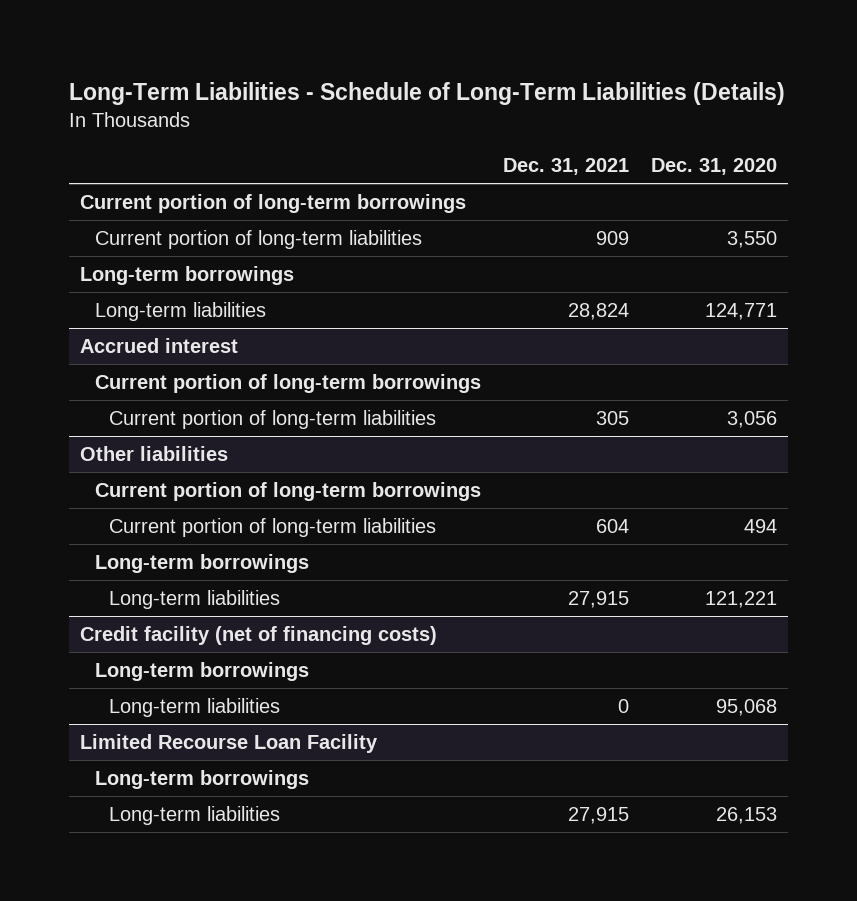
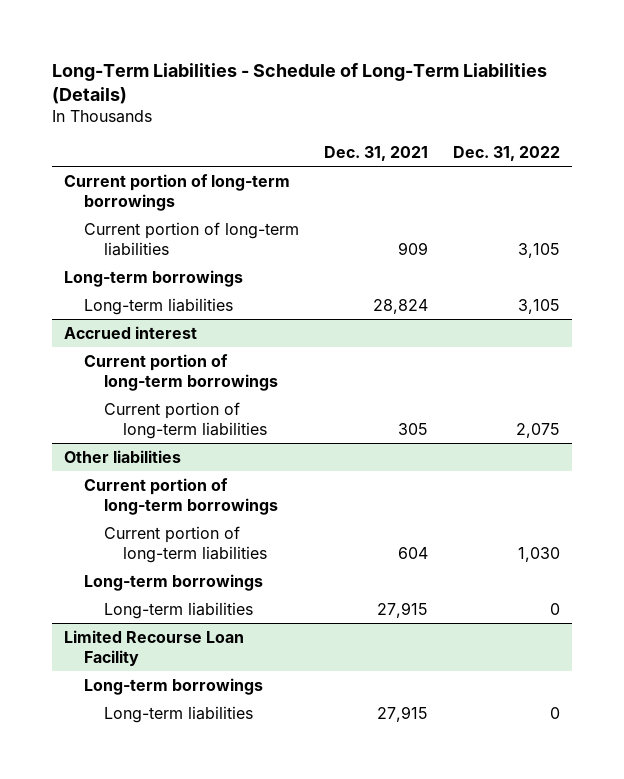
- | Dec. 31, 2021 | Dec. 31, 2020
+ | Dec. 31, 2021 | Dec. 31, 2022
- Credit facility (net of financing costs)
- Long-term borrowings
- Long-term liabilities | 0 | 95,068

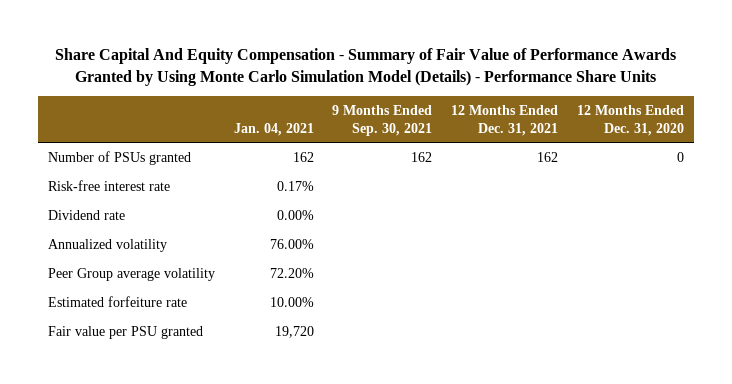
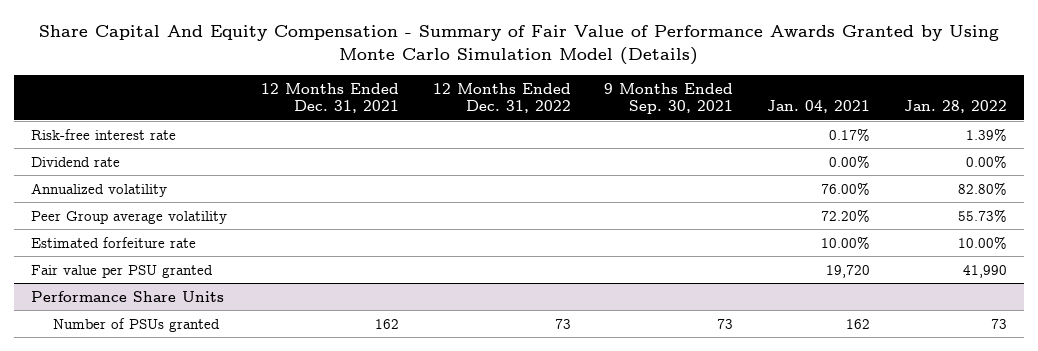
- Share Capital And Equity Compensation - Summary of Fair Value of Performance Awards Granted by Using Monte Carlo Simulation Model (Details) - Performance Share Units
+ Share Capital And Equity Compensation - Summary of Fair Value of Performance Awards Granted by Using Monte Carlo Simulation Model (Details)
- | Jan. 04, 2021 | 9 Months Ended Sep. 30, 2021 | 12 Months Ended Dec. 31, 2021 | 12 Months Ended Dec. 31, 2020
+ | 12 Months Ended Dec. 31, 2021 | 12 Months Ended Dec. 31, 2022 | 9 Months Ended Sep. 30, 2021 | Jan. 04, 2021 | Jan. 28, 2022
- Number of PSUs granted | 162 | 162 | 162 | 0
+ Performance Share Units
+ Number of PSUs granted | 162 | 73 | 73 | 162 | 73

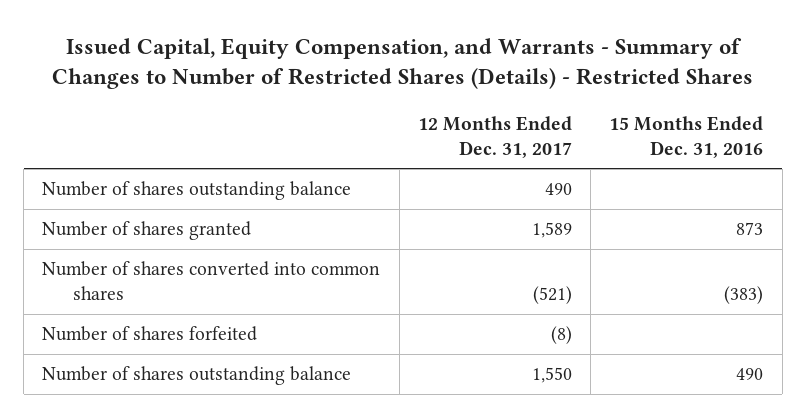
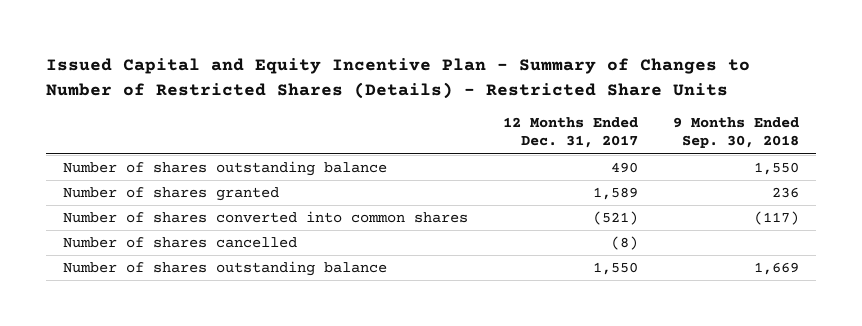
- Issued Capital, Equity Compensation, and Warrants - Summary of Changes to Number of Restricted Shares (Details) - Restricted Shares
+ Issued Capital and Equity Incentive Plan - Summary of Changes to Number of Restricted Shares (Details) - Restricted Share Units
- | 12 Months Ended Dec. 31, 2017 | 15 Months Ended Dec. 31, 2016
+ | 12 Months Ended Dec. 31, 2017 | 9 Months Ended Sep. 30, 2018
- Number of shares forfeited | (8) |
+ Number of shares cancelled | (8) |

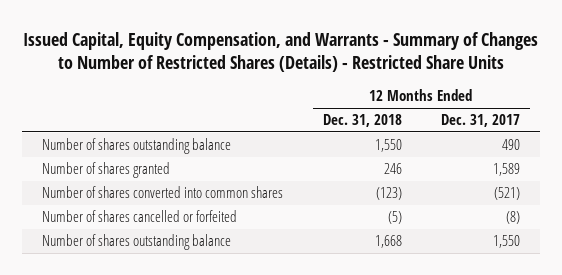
- Issued Capital and Equity Incentive Plan - Summary of Changes to Number of Restricted Shares (Details) - Restricted Share Units
+ Issued Capital, Equity Compensation, and Warrants - Summary of Changes to Number of Restricted Shares (Details) - Restricted Share Units
- | 12 Months Ended Dec. 31, 2017 | 9 Months Ended Sep. 30, 2018
+ | 12 Months Ended Dec. 31, 2018 | 12 Months Ended Dec. 31, 2017
- Number of shares cancelled | (8) |
+ Number of shares cancelled or forfeited | (5) | (8)

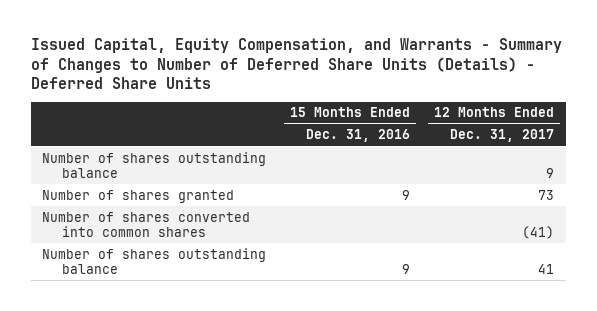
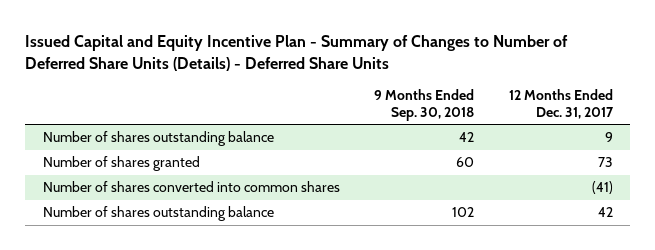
- Issued Capital, Equity Compensation, and Warrants - Summary of Changes to Number of Deferred Share Units (Details) - Deferred Share Units
+ Issued Capital and Equity Incentive Plan - Summary of Changes to Number of Deferred Share Units (Details) - Deferred Share Units
- | 15 Months Ended Dec. 31, 2016 | 12 Months Ended Dec. 31, 2017
+ | 9 Months Ended Sep. 30, 2018 | 12 Months Ended Dec. 31, 2017
- Number of shares outstanding balance | 9 | 41
+ Number of shares outstanding balance | 102 | 42

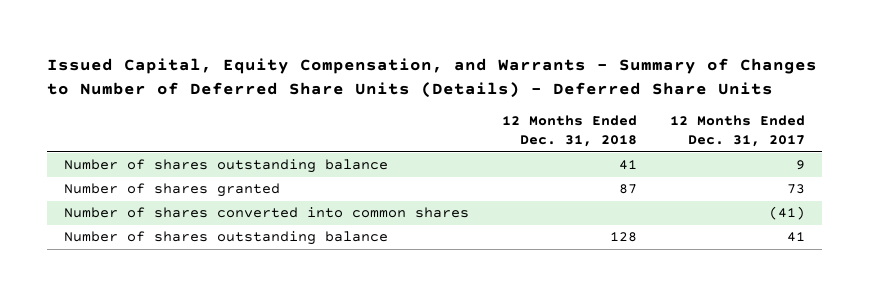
- Issued Capital and Equity Incentive Plan - Summary of Changes to Number of Deferred Share Units (Details) - Deferred Share Units
+ Issued Capital, Equity Compensation, and Warrants - Summary of Changes to Number of Deferred Share Units (Details) - Deferred Share Units
- | 9 Months Ended Sep. 30, 2018 | 12 Months Ended Dec. 31, 2017
+ | 12 Months Ended Dec. 31, 2018 | 12 Months Ended Dec. 31, 2017
- Number of shares outstanding balance | 102 | 42
+ Number of shares outstanding balance | 128 | 41

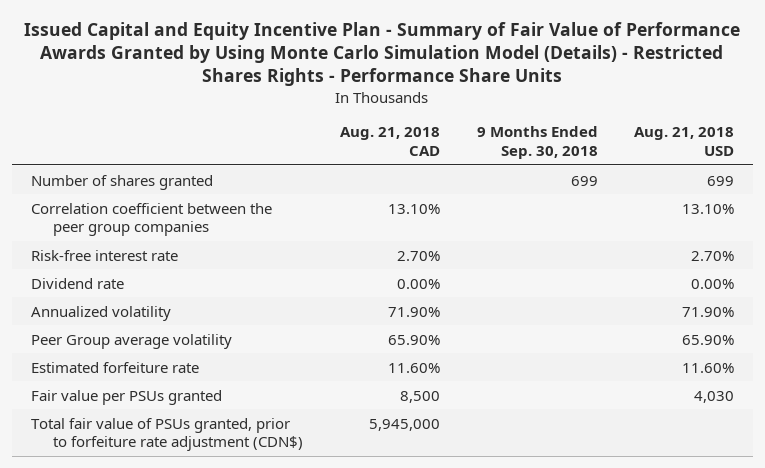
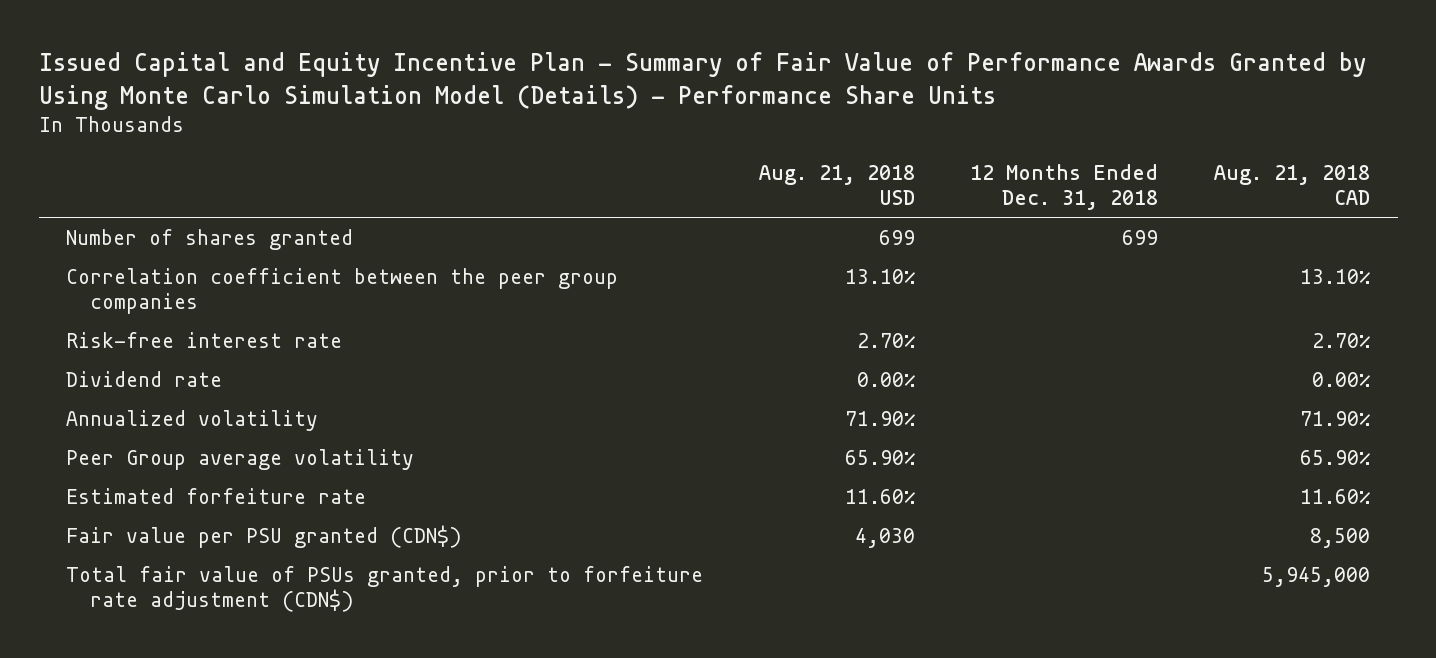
- Issued Capital and Equity Incentive Plan - Summary of Fair Value of Performance Awards Granted by Using Monte Carlo Simulation Model (Details) - Restricted Shares Rights - Performance Share Units
+ Issued Capital and Equity Incentive Plan - Summary of Fair Value of Performance Awards Granted by Using Monte Carlo Simulation Model (Details) - Performance Share Units
- | Aug. 21, 2018 CAD | 9 Months Ended Sep. 30, 2018 | Aug. 21, 2018 USD
+ | Aug. 21, 2018 USD | 12 Months Ended Dec. 31, 2018 | Aug. 21, 2018 CAD
- Fair value per PSUs granted | 8,500 | | 4,030
+ Fair value per PSU granted (CDN$) | 4,030 | | 8,500

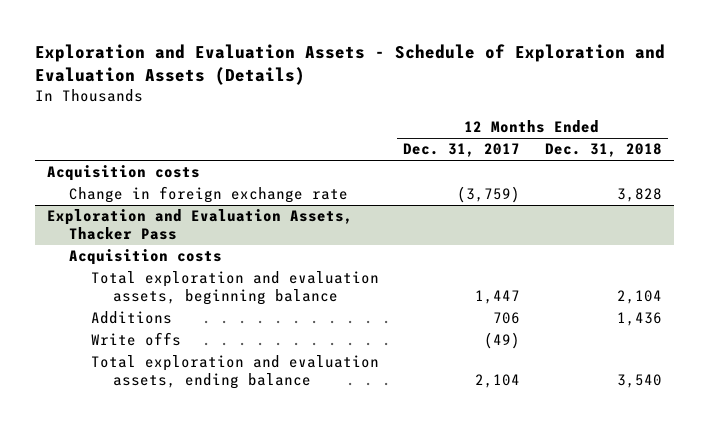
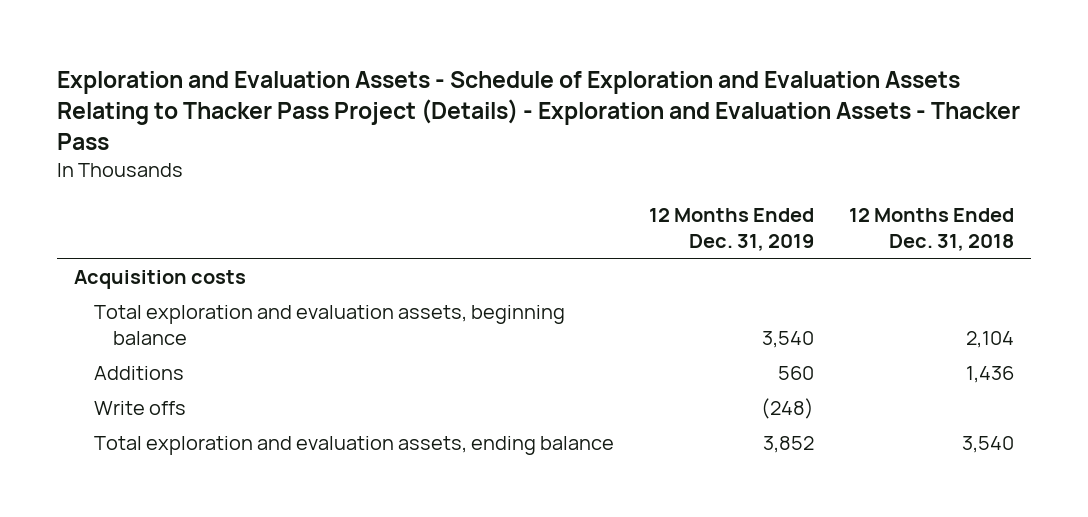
- Exploration and Evaluation Assets - Schedule of Exploration and Evaluation Assets (Details)
+ Exploration and Evaluation Assets - Schedule of Exploration and Evaluation Assets Relating to Thacker Pass Project (Details) - Exploration and Evaluation Assets - Thacker Pass
- | 12 Months Ended Dec. 31, 2017 | 12 Months Ended Dec. 31, 2018
+ | 12 Months Ended Dec. 31, 2019 | 12 Months Ended Dec. 31, 2018
- Change in foreign exchange rate | (3,759) | 3,828
- Exploration and Evaluation Assets, Thacker Pass
- Acquisition costs

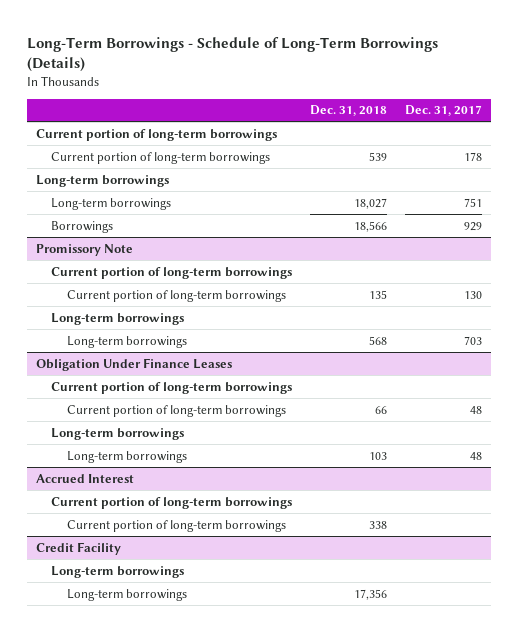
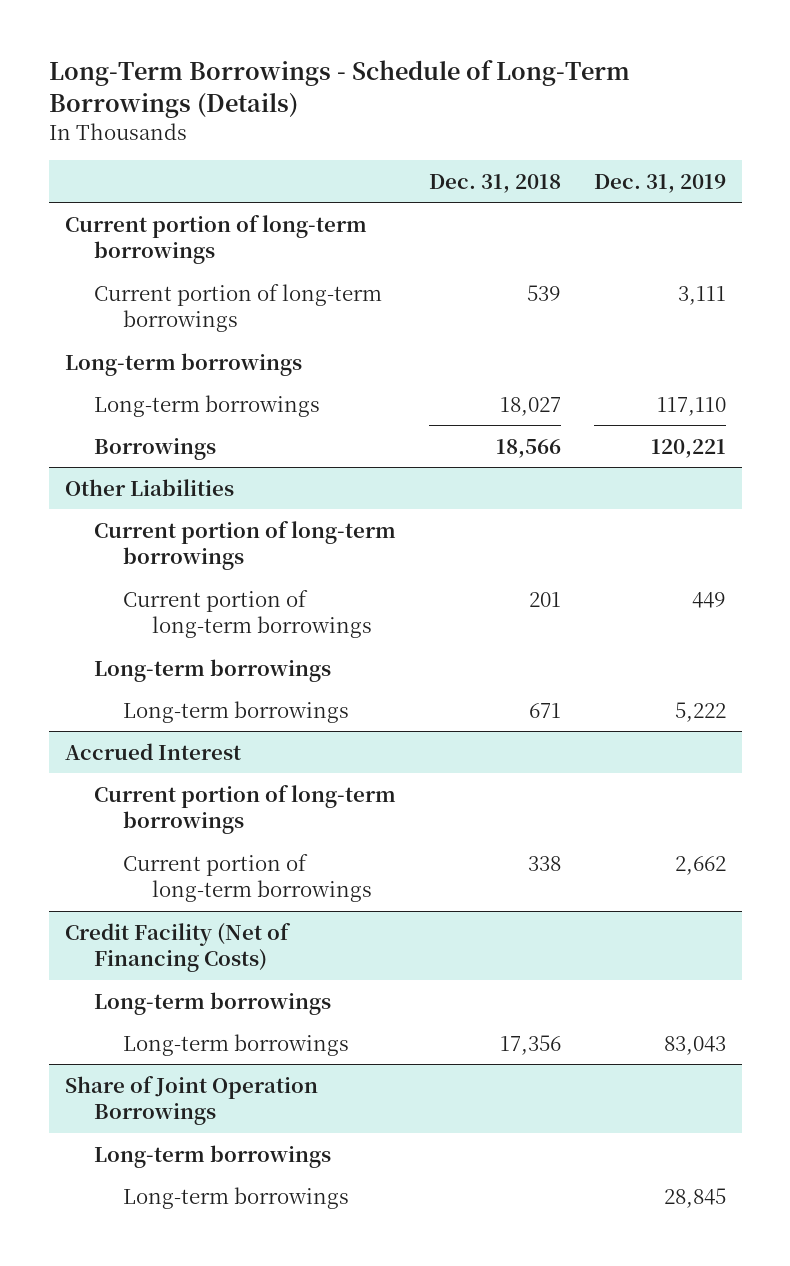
- | Dec. 31, 2018 | Dec. 31, 2017
+ | Dec. 31, 2018 | Dec. 31, 2019
- Promissory Note
- Current portion of long-term borrowings
- Current portion of long-term borrowings | 135 | 130
- Long-term borrowings
- Long-term borrowings | 568 | 703
- Obligation Under Finance Leases
+ Other Liabilities
- Current portion of long-term borrowings | 66 | 48
+ Current portion of long-term borrowings | 201 | 449
- Long-term borrowings | 103 | 48
+ Long-term borrowings | 671 | 5,222
- Credit Facility
+ Credit Facility (Net of Financing Costs)
+ Share of Joint Operation Borrowings
+ Long-term borrowings
+ Long-term borrowings | | 28,845

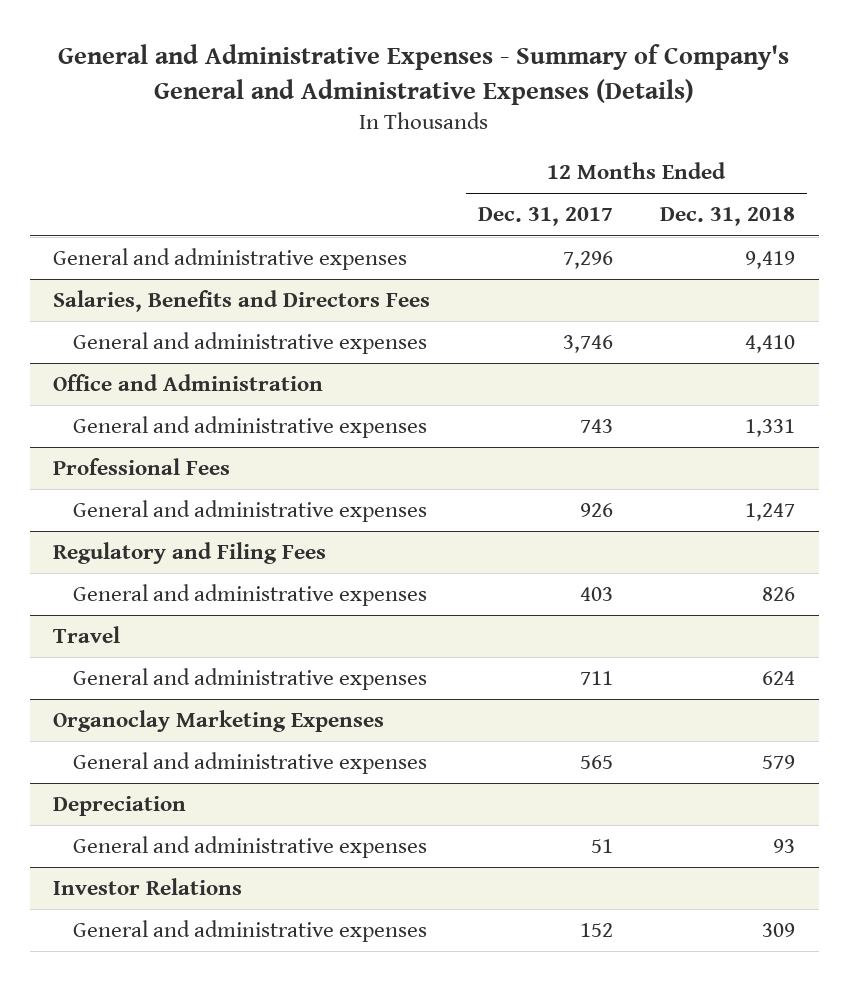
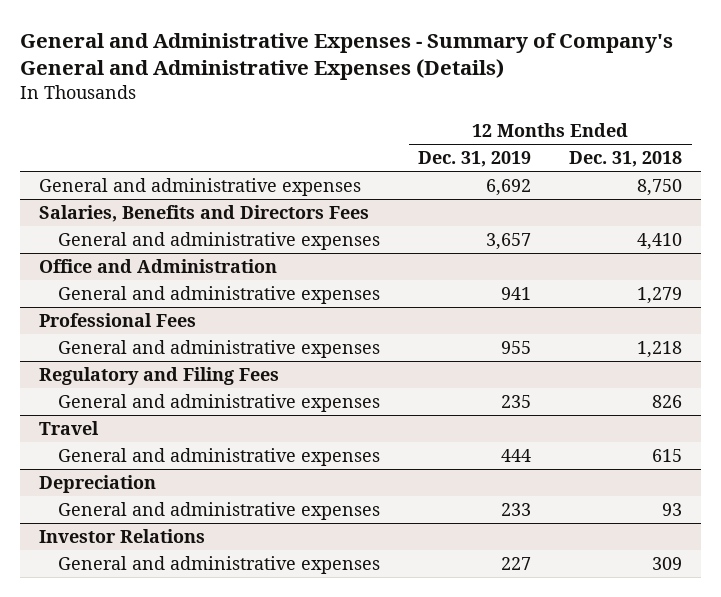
- | 12 Months Ended Dec. 31, 2017 | 12 Months Ended Dec. 31, 2018
+ | 12 Months Ended Dec. 31, 2019 | 12 Months Ended Dec. 31, 2018
- General and administrative expenses | 7,296 | 9,419
+ General and administrative expenses | 6,692 | 8,750
@ Office and Administration
- General and administrative expenses | 743 | 1,331
+ General and administrative expenses | 941 | 1,279
@ Professional Fees
- General and administrative expenses | 926 | 1,247
+ General and administrative expenses | 955 | 1,218
@ Travel
- General and administrative expenses | 711 | 624
- Organoclay Marketing Expenses
- General and administrative expenses | 565 | 579
@ Travel
+ General and administrative expenses | 444 | 615

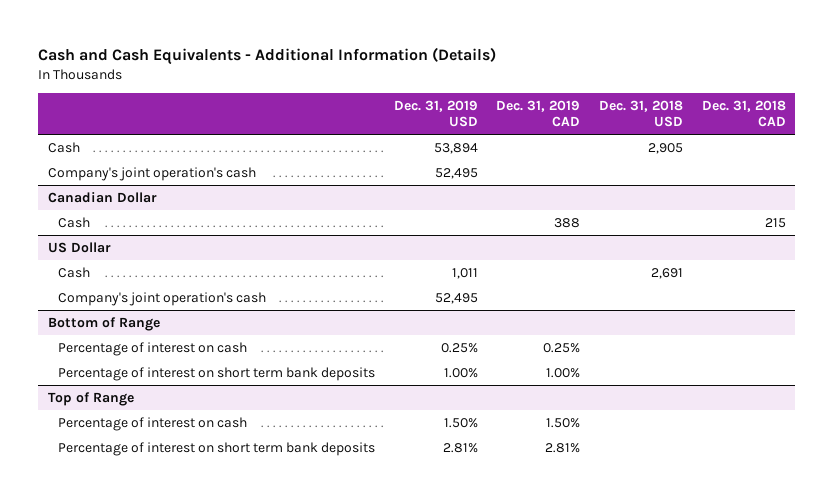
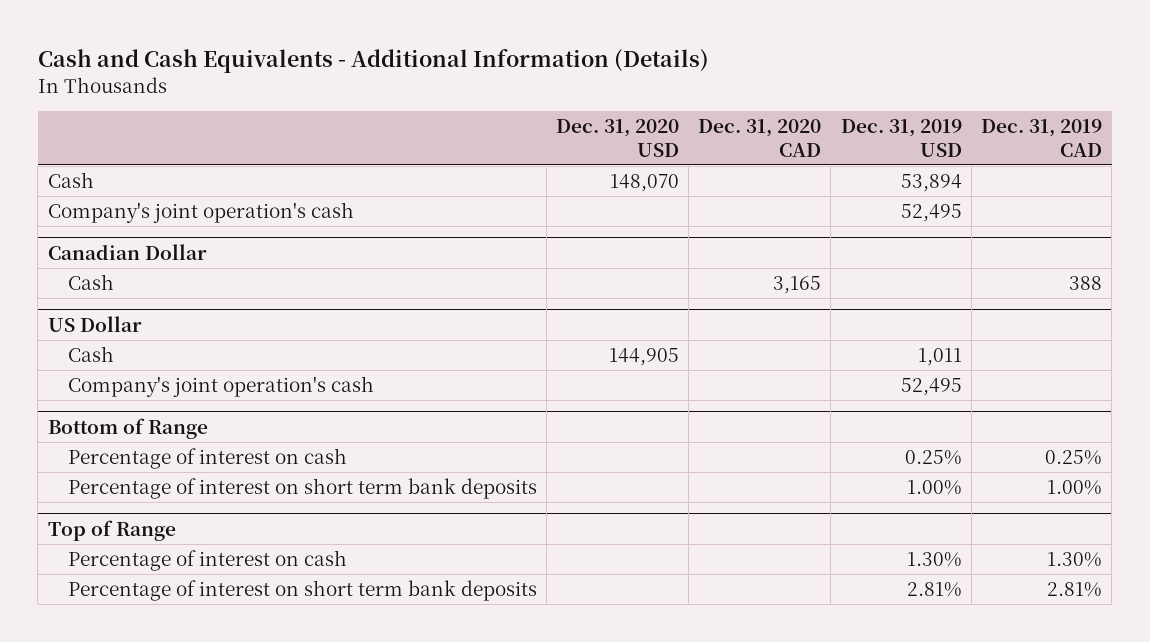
- | Dec. 31, 2019 USD | Dec. 31, 2019 CAD | Dec. 31, 2018 USD | Dec. 31, 2018 CAD
+ | Dec. 31, 2020 USD | Dec. 31, 2020 CAD | Dec. 31, 2019 USD | Dec. 31, 2019 CAD
@ Top of Range
- Percentage of interest on cash | 1.50% | 1.50% | |
+ Percentage of interest on cash | | | 1.30% | 1.30%

